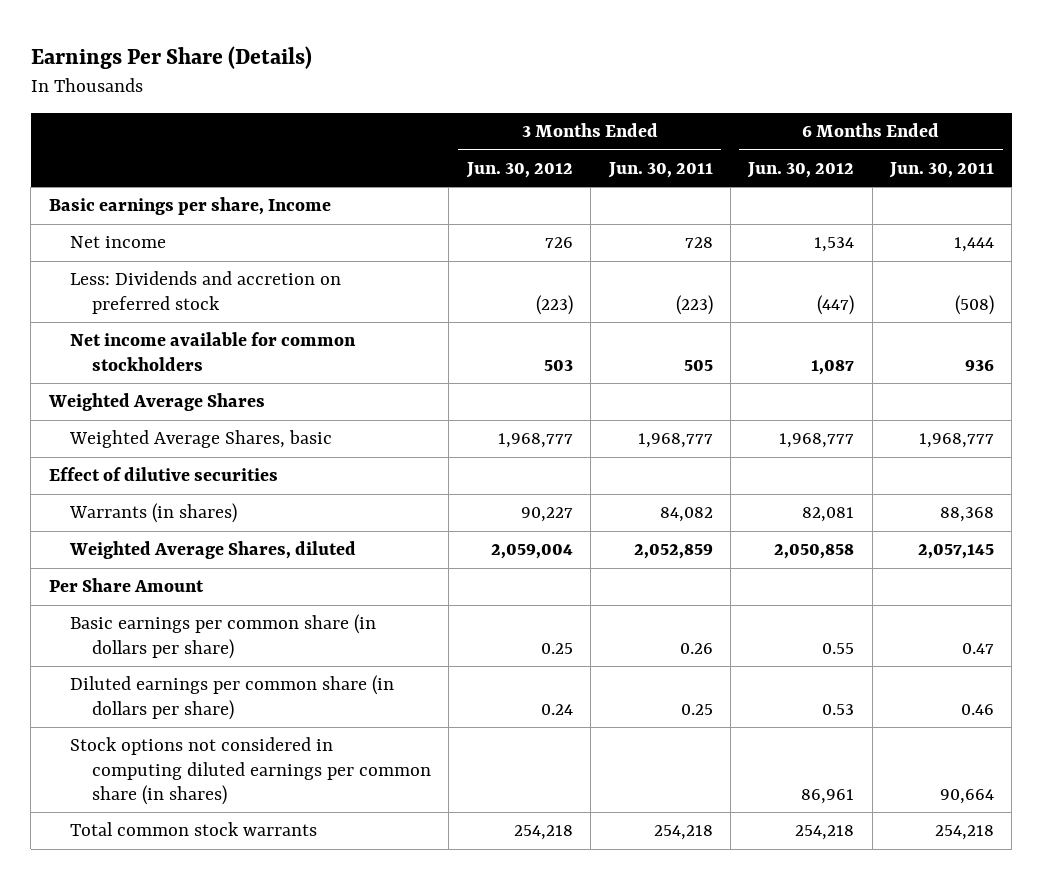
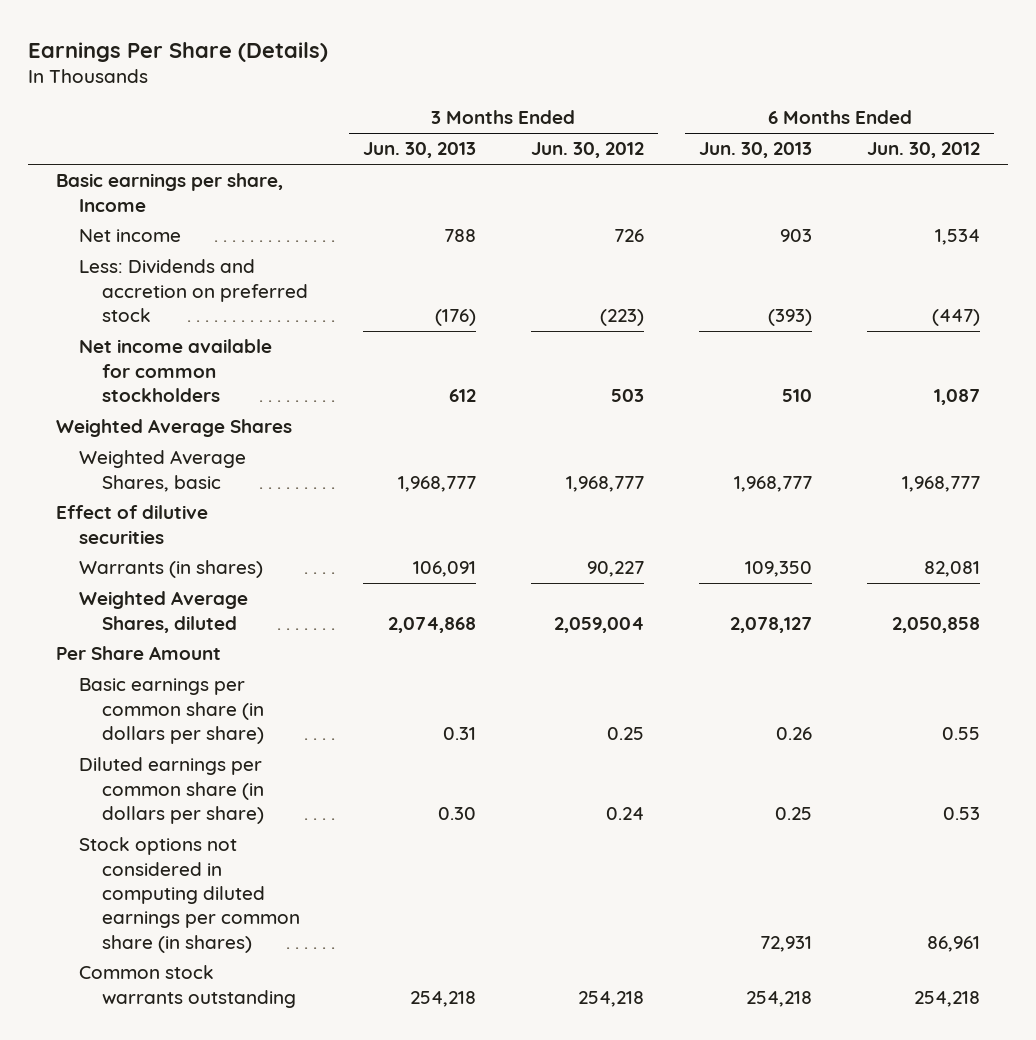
- | 3 Months Ended Jun. 30, 2012 | 3 Months Ended Jun. 30, 2011 | 6 Months Ended Jun. 30, 2012 | 6 Months Ended Jun. 30, 2011
+ | 3 Months Ended Jun. 30, 2013 | 3 Months Ended Jun. 30, 2012 | 6 Months Ended Jun. 30, 2013 | 6 Months Ended Jun. 30, 2012
- Total common stock warrants | 254,218 | 254,218 | 254,218 | 254,218
+ Common stock warrants outstanding | 254,218 | 254,218 | 254,218 | 254,218

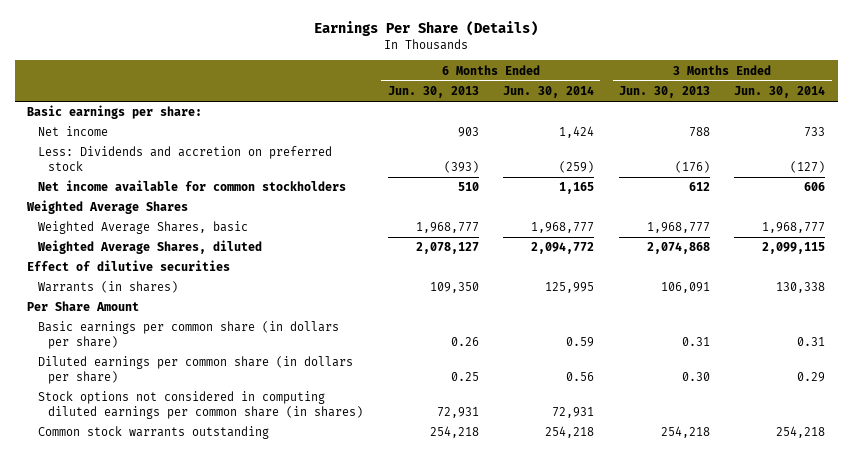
- | 3 Months Ended Jun. 30, 2013 | 3 Months Ended Jun. 30, 2012 | 6 Months Ended Jun. 30, 2013 | 6 Months Ended Jun. 30, 2012
+ | 6 Months Ended Jun. 30, 2013 | 6 Months Ended Jun. 30, 2014 | 3 Months Ended Jun. 30, 2013 | 3 Months Ended Jun. 30, 2014
- Basic earnings per share, Income
+ Basic earnings per share:
moved up: Weighted Average Shares, diluted | 2,078,127 | 2,094,772 | 2,074,868 | 2,099,115

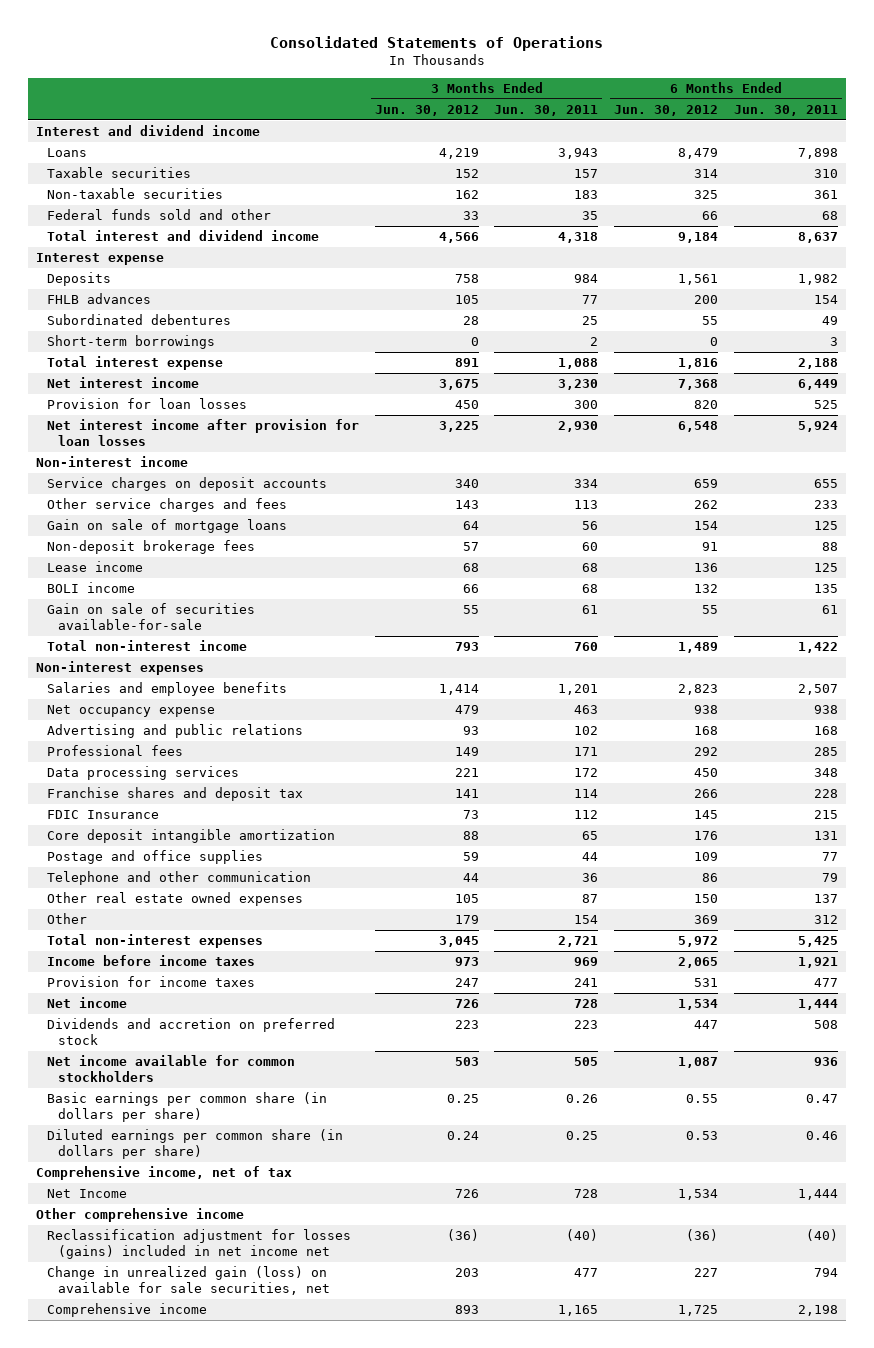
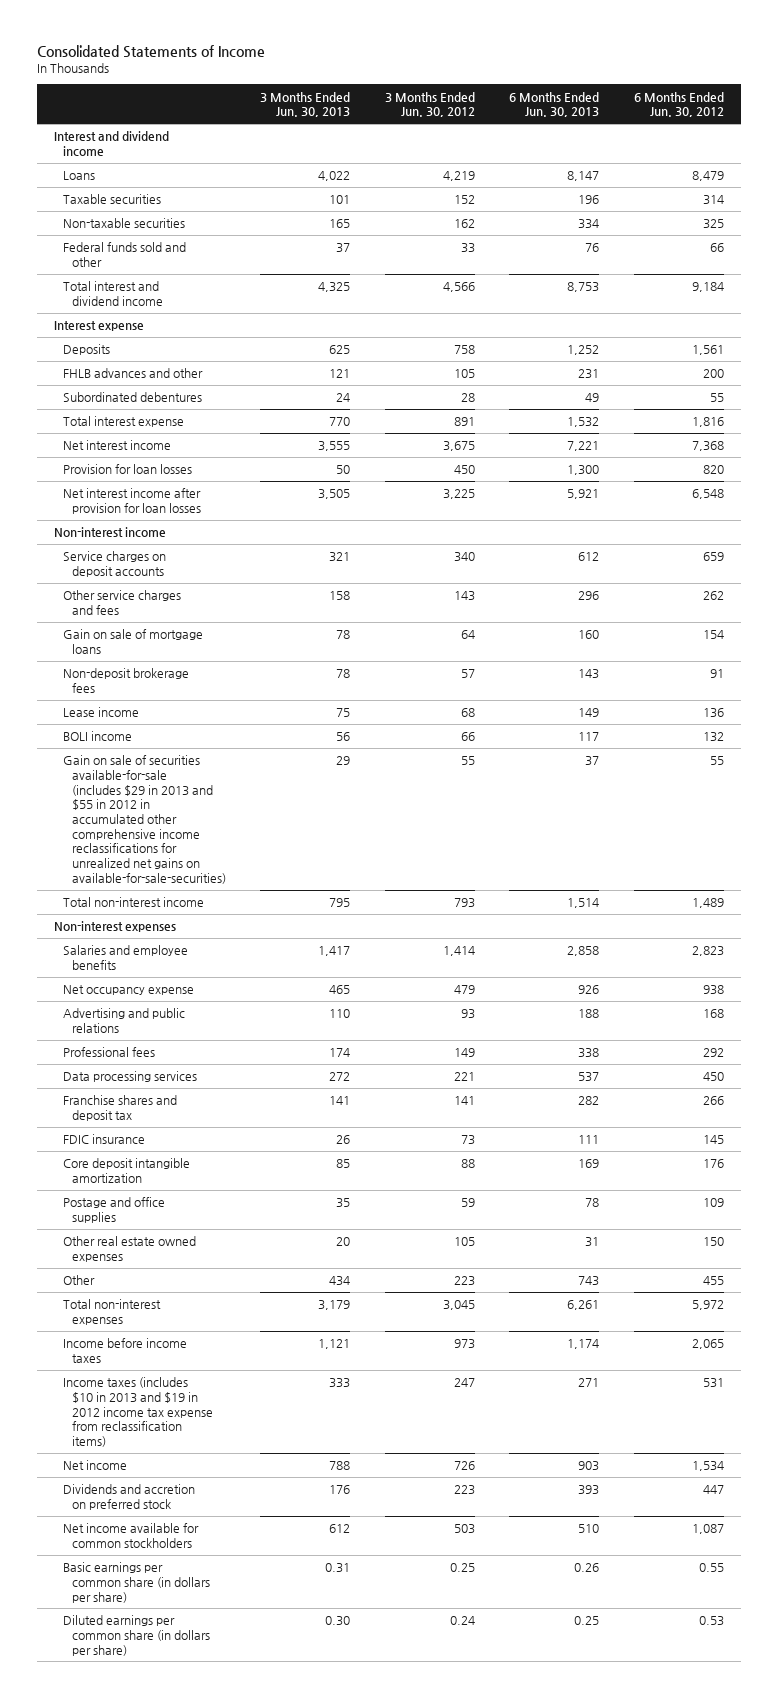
- Consolidated Statements of Operations
+ Consolidated Statements of Income
- | 3 Months Ended Jun. 30, 2012 | 3 Months Ended Jun. 30, 2011 | 6 Months Ended Jun. 30, 2012 | 6 Months Ended Jun. 30, 2011
+ | 3 Months Ended Jun. 30, 2013 | 3 Months Ended Jun. 30, 2012 | 6 Months Ended Jun. 30, 2013 | 6 Months Ended Jun. 30, 2012
- FHLB advances | 105 | 77 | 200 | 154
+ FHLB advances and other | 121 | 105 | 231 | 200
- Short-term borrowings | 0 | 2 | 0 | 3
- Gain on sale of securities available-for-sale | 55 | 61 | 55 | 61
+ Gain on sale of securities available-for-sale (includes $29 in 2013 and $55 in 2012 in accumulated other comprehensive income reclassifications for unrealized net gains on available-for-sale-securities) | 29 | 55 | 37 | 55
- FDIC Insurance | 73 | 112 | 145 | 215
+ FDIC insurance | 26 | 73 | 111 | 145
- Telephone and other communication | 44 | 36 | 86 | 79
- Other | 179 | 154 | 369 | 312
+ Other | 434 | 223 | 743 | 455
- Provision for income taxes | 247 | 241 | 531 | 477
+ Income taxes (includes $10 in 2013 and $19 in 2012 income tax expense from reclassification items) | 333 | 247 | 271 | 531
- Comprehensive income, net of tax
- Net Income | 726 | 728 | 1,534 | 1,444
- Other comprehensive income
- Reclassification adjustment for losses (gains) included in net income net | (36) | (40) | (36) | (40)
- Change in unrealized gain (loss) on available for sale securities, net | 203 | 477 | 227 | 794
- Comprehensive income | 893 | 1,165 | 1,725 | 2,198

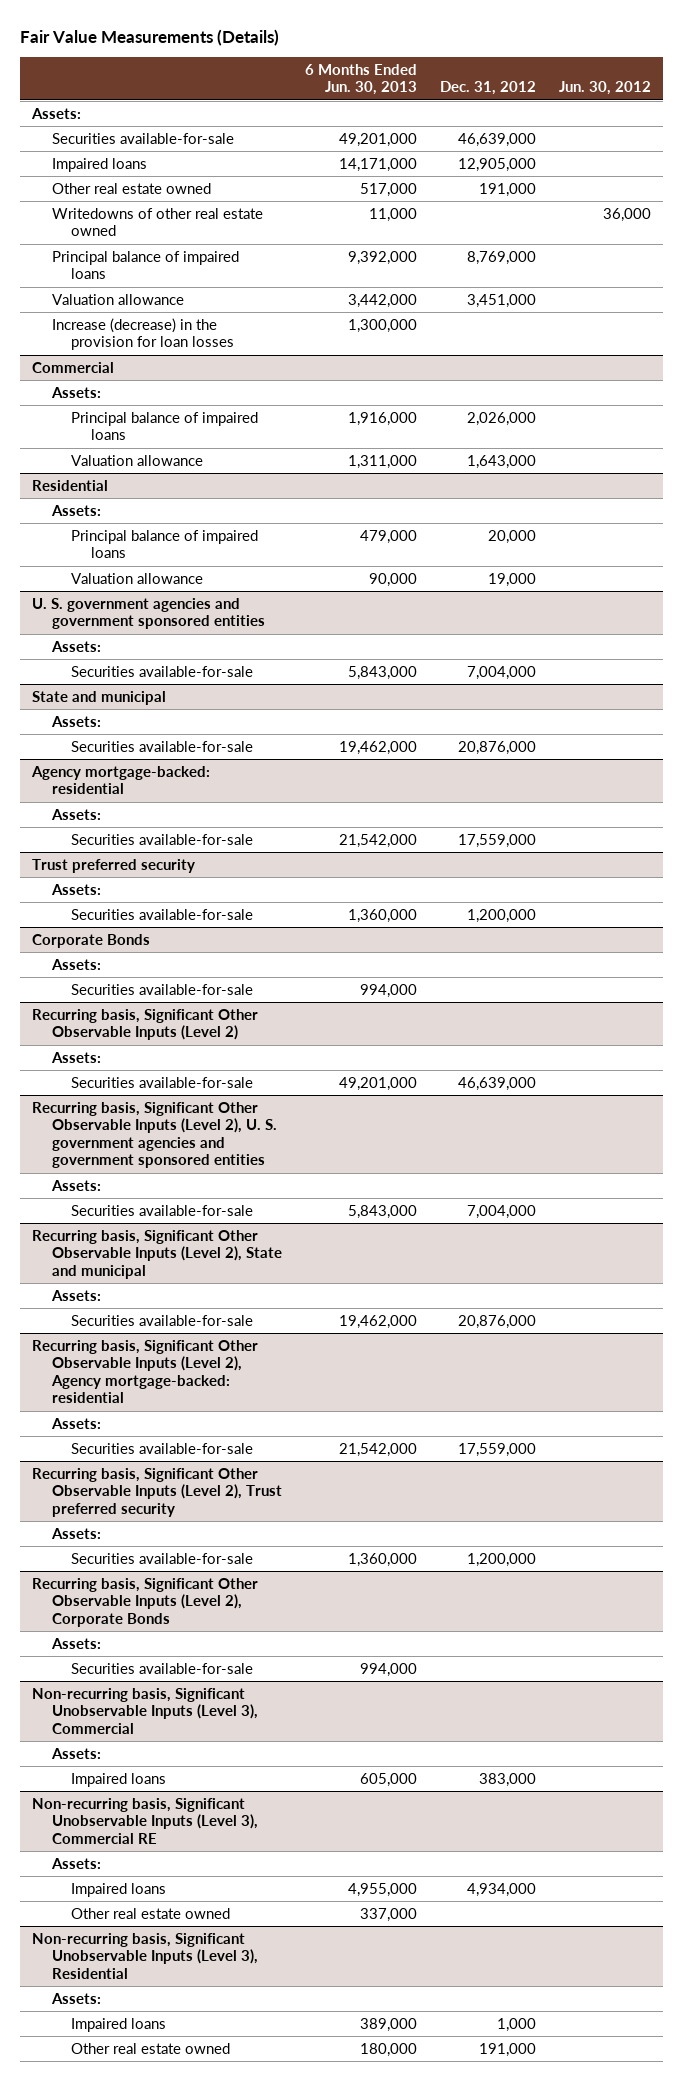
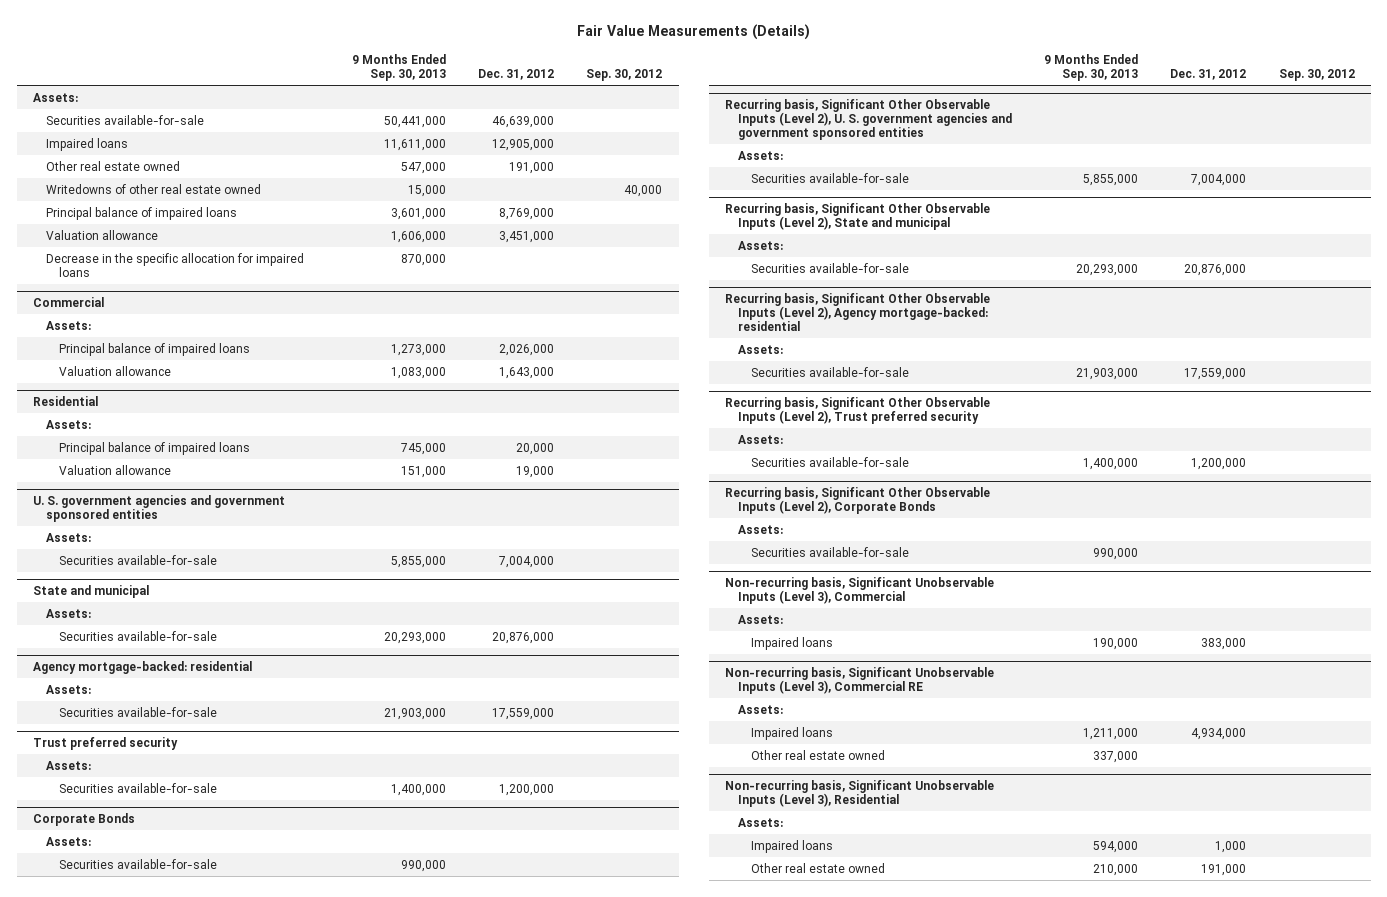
- | 6 Months Ended Jun. 30, 2013 | Dec. 31, 2012 | Jun. 30, 2012
+ | 9 Months Ended Sep. 30, 2013 | Dec. 31, 2012 | Sep. 30, 2012
- Increase (decrease) in the provision for loan losses | 1,300,000 | |
+ Decrease in the specific allocation for impaired loans | 870,000 | |
- Recurring basis, Significant Other Observable Inputs (Level 2)
- Assets:
- Securities available-for-sale | 49,201,000 | 46,639,000 |

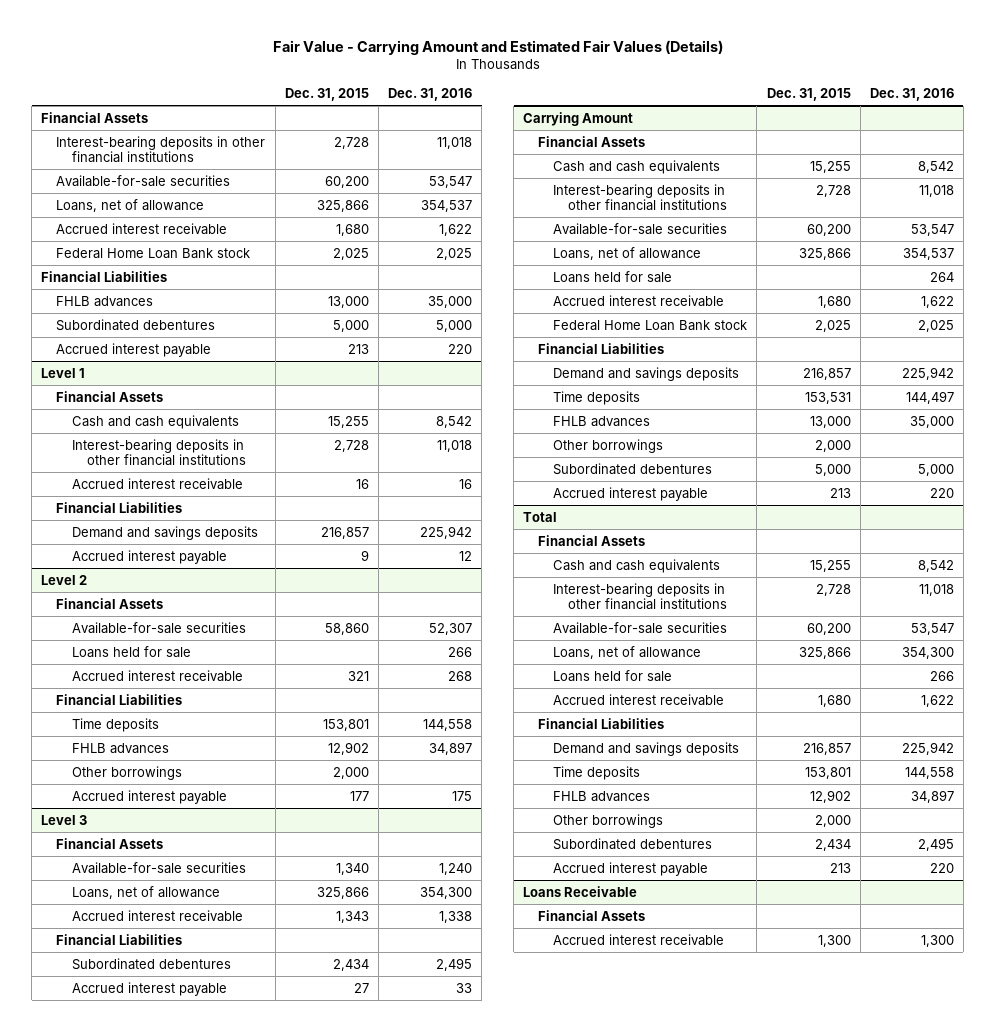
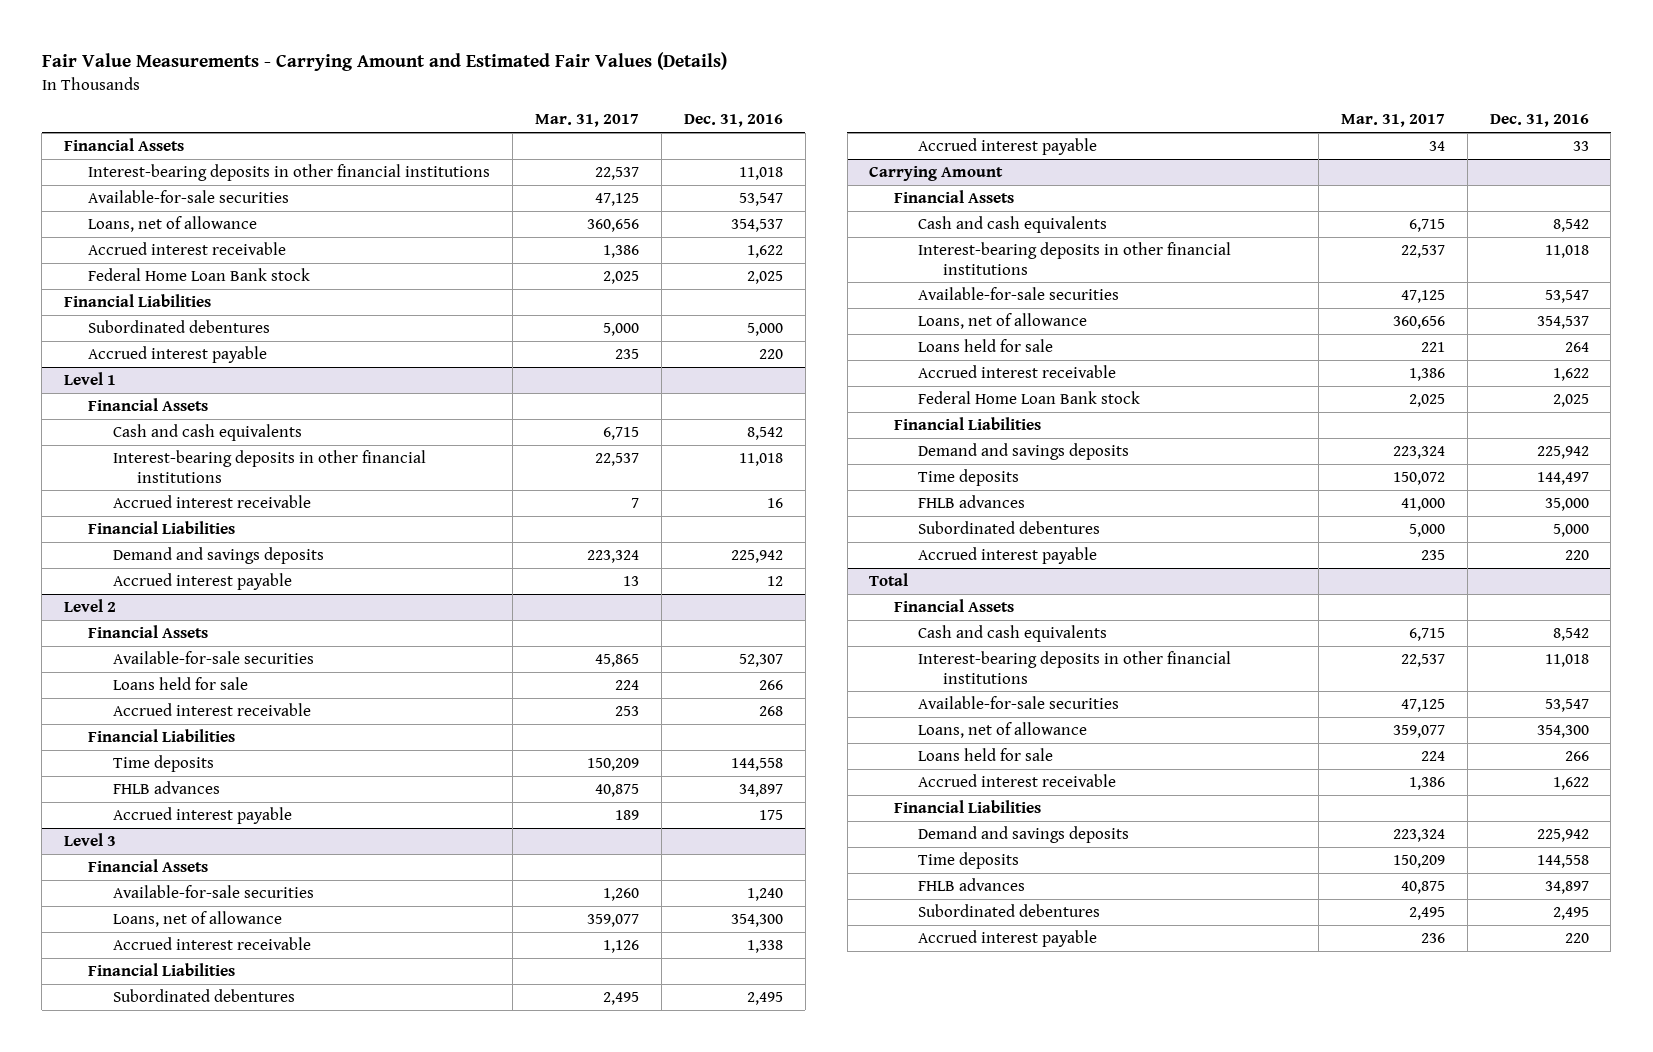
- Fair Value - Carrying Amount and Estimated Fair Values (Details)
+ Fair Value Measurements - Carrying Amount and Estimated Fair Values (Details)
- | Dec. 31, 2015 | Dec. 31, 2016
+ | Mar. 31, 2017 | Dec. 31, 2016
- FHLB advances | 13,000 | 35,000
@ Level 2
- Other borrowings | 2,000 |
@ Carrying Amount
- Other borrowings | 2,000 |
@ Total
- Other borrowings | 2,000 |
- Loans Receivable
- Financial Assets
- Accrued interest receivable | 1,300 | 1,300

